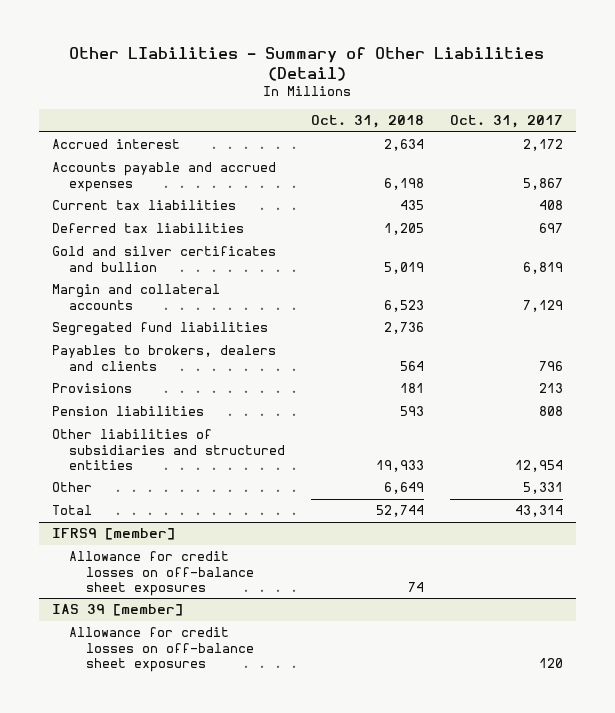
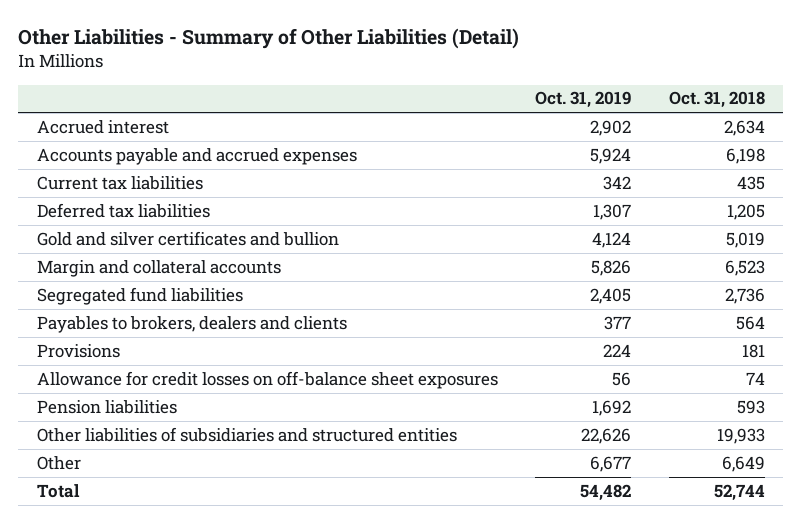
- Other LIabilities - Summary of Other Liabilities (Detail)
+ Other Liabilities - Summary of Other Liabilities (Detail)
- | Oct. 31, 2018 | Oct. 31, 2017
+ | Oct. 31, 2019 | Oct. 31, 2018
+ Allowance for credit losses on off-balance sheet exposures | 56 | 74
- IFRS9 [member]
- Allowance for credit losses on off-balance sheet exposures | 74 |
- IAS 39 [member]
- Allowance for credit losses on off-balance sheet exposures | | 120

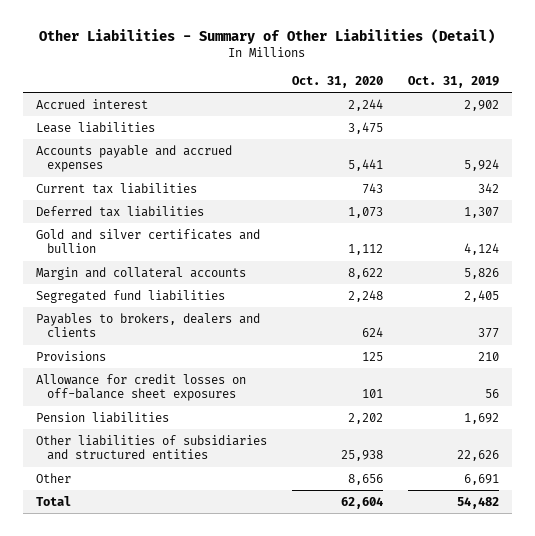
- | Oct. 31, 2019 | Oct. 31, 2018
+ | Oct. 31, 2020 | Oct. 31, 2019
+ Lease liabilities | 3,475 |
- Provisions | 224 | 181
+ Provisions | 125 | 210
- Other | 6,677 | 6,649
+ Other | 8,656 | 6,691

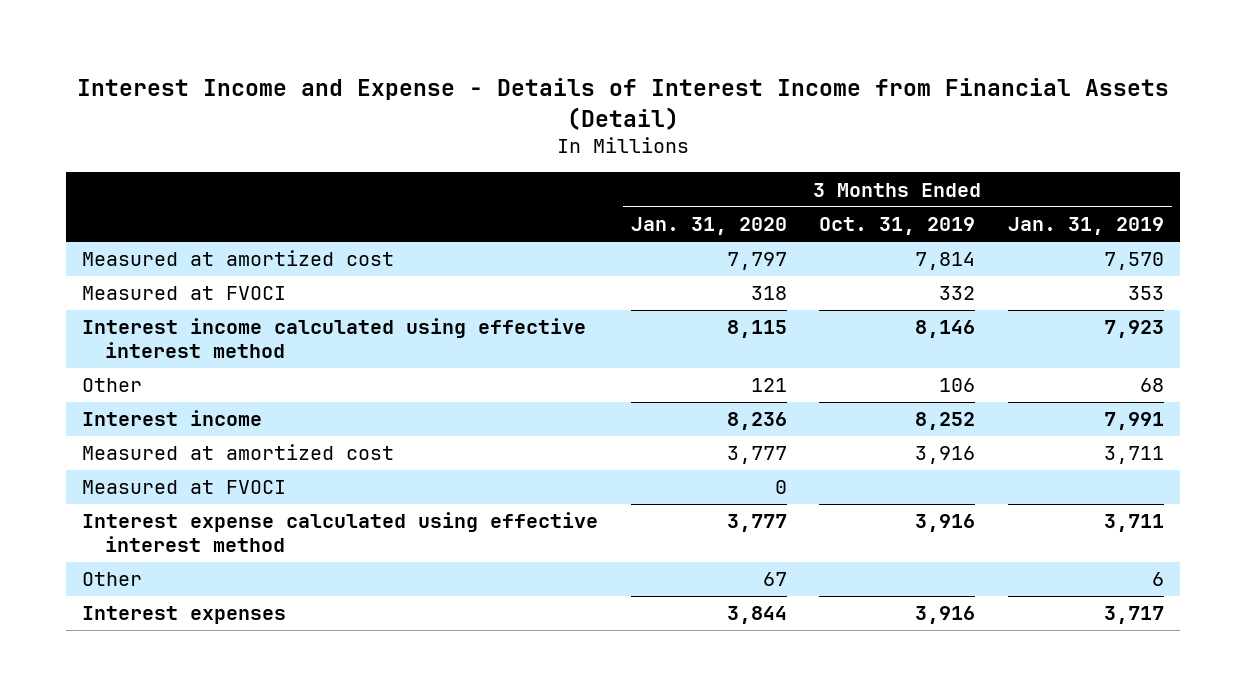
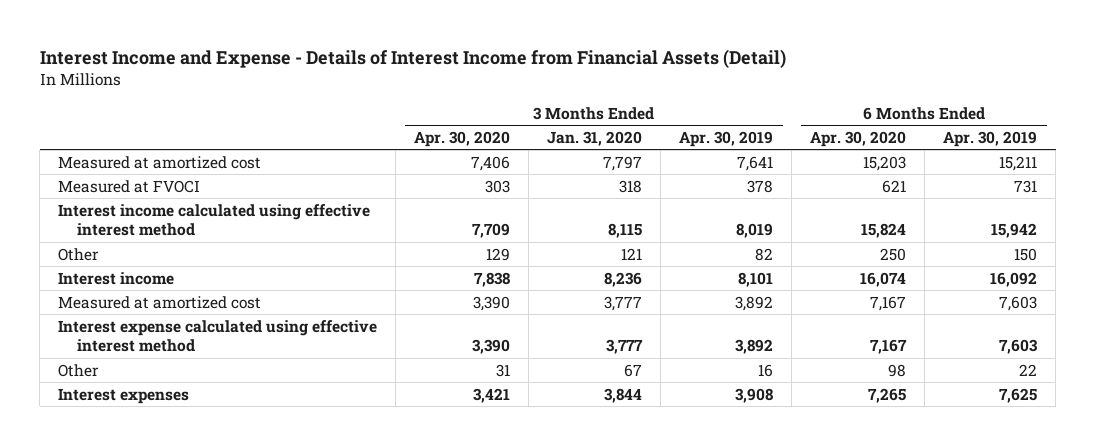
- | 3 Months Ended Jan. 31, 2020 | 3 Months Ended Oct. 31, 2019 | 3 Months Ended Jan. 31, 2019
+ | 3 Months Ended Apr. 30, 2020 | 3 Months Ended Jan. 31, 2020 | 3 Months Ended Apr. 30, 2019 | 6 Months Ended Apr. 30, 2020 | 6 Months Ended Apr. 30, 2019
- Measured at FVOCI | 0 | |

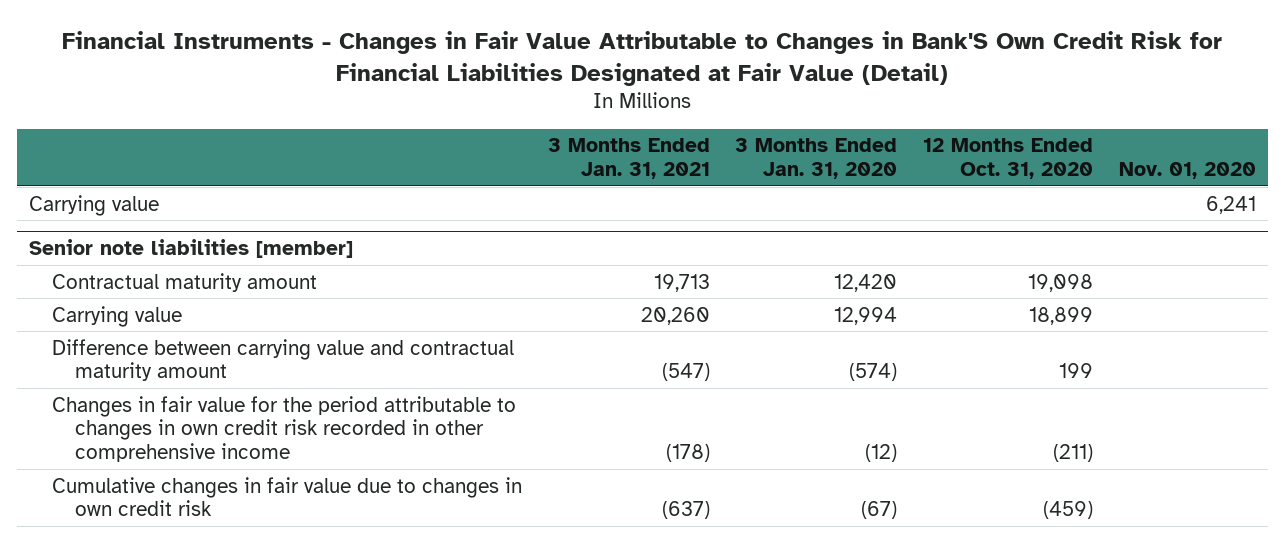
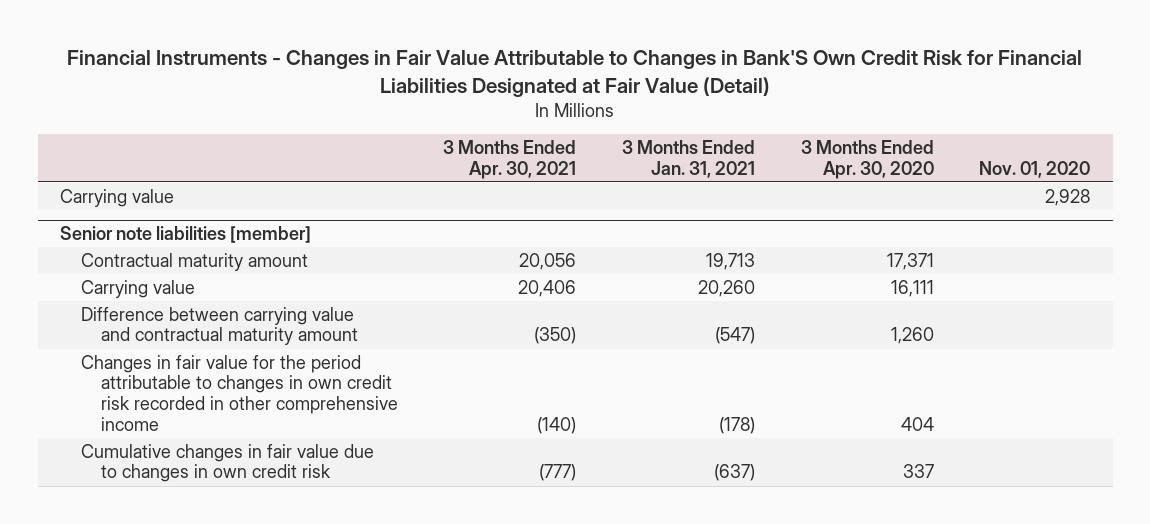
- | 3 Months Ended Jan. 31, 2021 | 3 Months Ended Jan. 31, 2020 | 12 Months Ended Oct. 31, 2020 | Nov. 01, 2020
+ | 3 Months Ended Apr. 30, 2021 | 3 Months Ended Jan. 31, 2021 | 3 Months Ended Apr. 30, 2020 | Nov. 01, 2020
- Carrying value | | | | 6,241
+ Carrying value | | | | 2,928

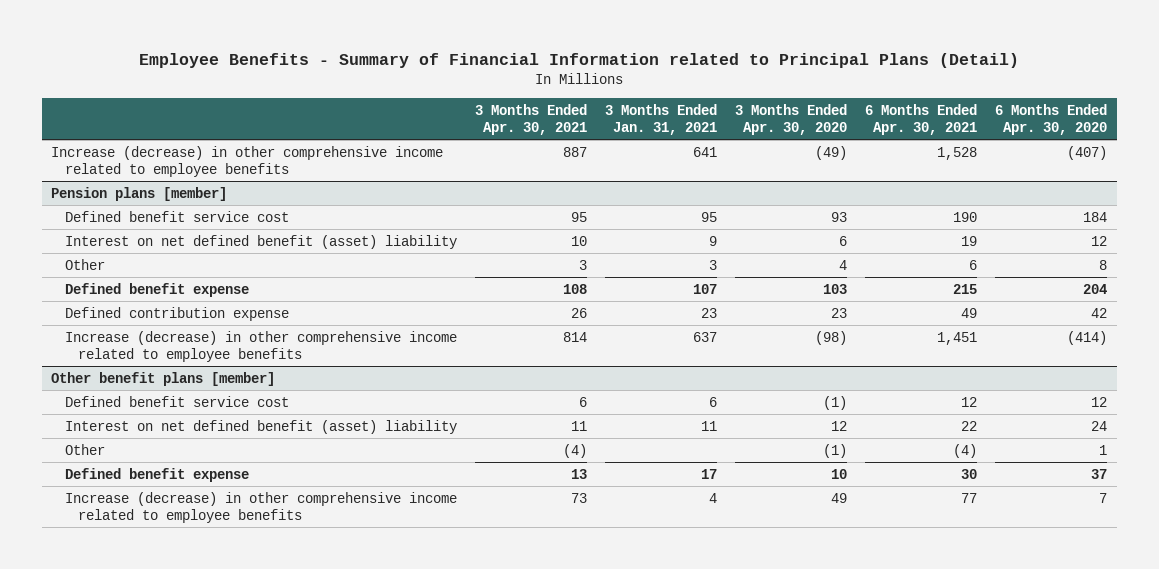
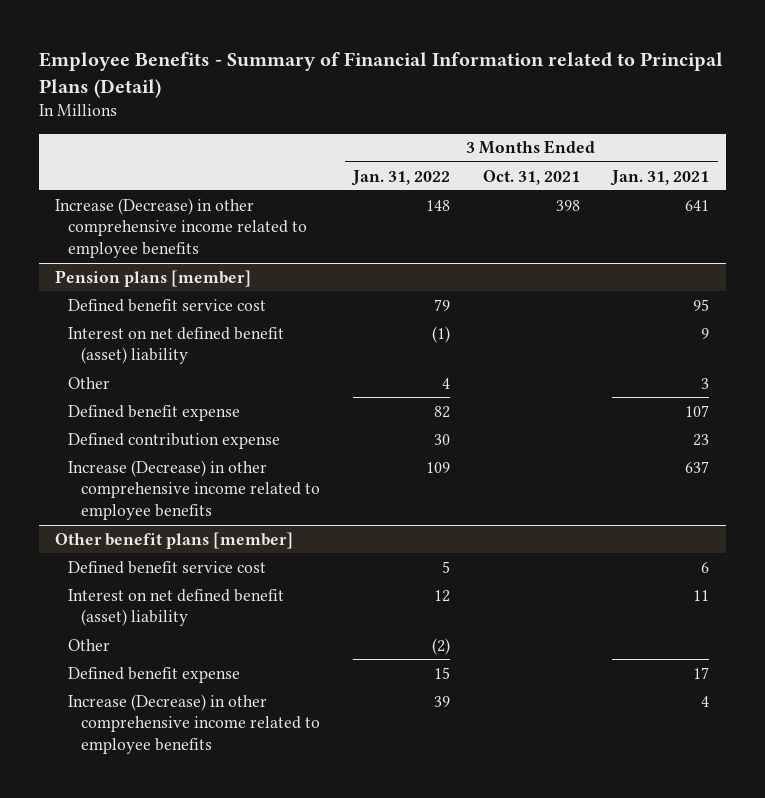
- | 3 Months Ended Apr. 30, 2021 | 3 Months Ended Jan. 31, 2021 | 3 Months Ended Apr. 30, 2020 | 6 Months Ended Apr. 30, 2021 | 6 Months Ended Apr. 30, 2020
+ | 3 Months Ended Jan. 31, 2022 | 3 Months Ended Oct. 31, 2021 | 3 Months Ended Jan. 31, 2021
- Increase (decrease) in other comprehensive income related to employee benefits | 887 | 641 | (49) | 1,528 | (407)
+ Increase (Decrease) in other comprehensive income related to employee benefits | 148 | 398 | 641
@ Pension plans [member]
- Increase (decrease) in other comprehensive income related to employee benefits | 814 | 637 | (98) | 1,451 | (414)
+ Increase (Decrease) in other comprehensive income related to employee benefits | 109 | | 637
@ Other benefit plans [member]
- Increase (decrease) in other comprehensive income related to employee benefits | 73 | 4 | 49 | 77 | 7
+ Increase (Decrease) in other comprehensive income related to employee benefits | 39 | | 4

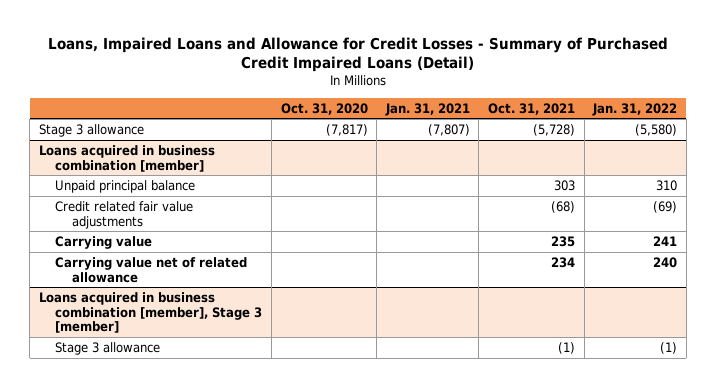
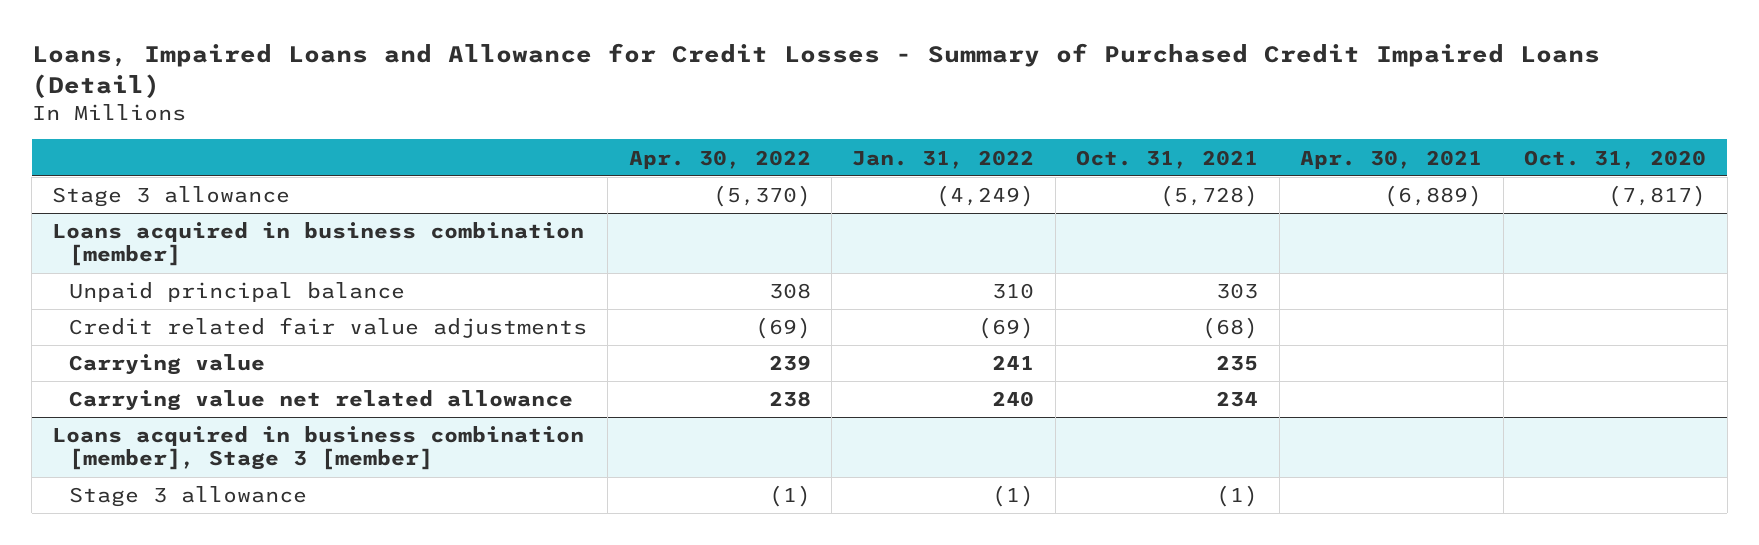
- | Oct. 31, 2020 | Jan. 31, 2021 | Oct. 31, 2021 | Jan. 31, 2022
+ | Apr. 30, 2022 | Jan. 31, 2022 | Oct. 31, 2021 | Apr. 30, 2021 | Oct. 31, 2020
- Stage 3 allowance | (7,817) | (7,807) | (5,728) | (5,580)
+ Stage 3 allowance | (5,370) | (4,249) | (5,728) | (6,889) | (7,817)
@ Loans acquired in business combination [member]
- Carrying value net of related allowance | | | 234 | 240
+ Carrying value net related allowance | 238 | 240 | 234 | |

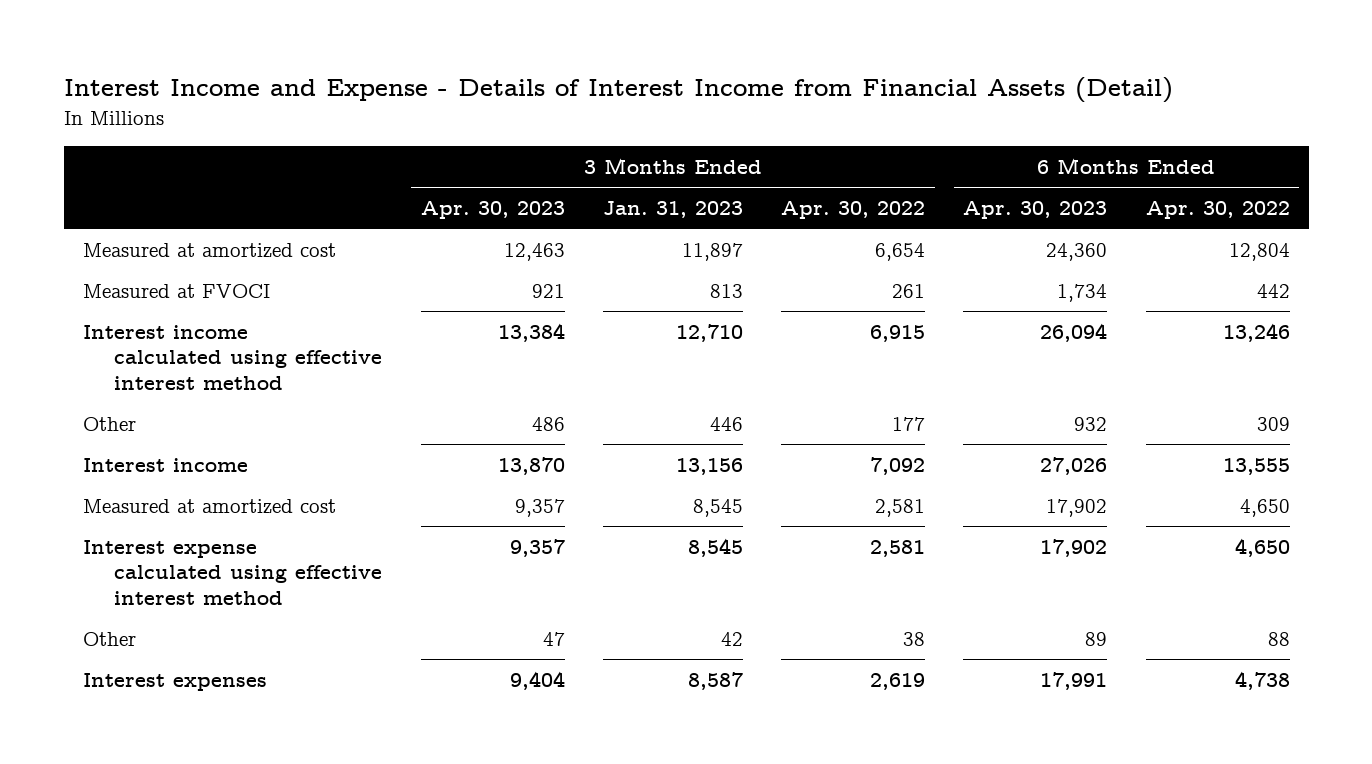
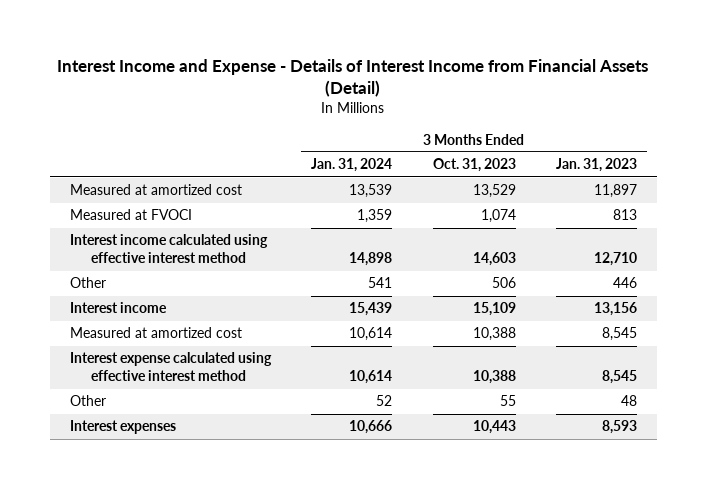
- | 3 Months Ended Apr. 30, 2023 | 3 Months Ended Jan. 31, 2023 | 3 Months Ended Apr. 30, 2022 | 6 Months Ended Apr. 30, 2023 | 6 Months Ended Apr. 30, 2022
+ | 3 Months Ended Jan. 31, 2024 | 3 Months Ended Oct. 31, 2023 | 3 Months Ended Jan. 31, 2023
- Other | 47 | 42 | 38 | 89 | 88
- Interest expenses | 9,404 | 8,587 | 2,619 | 17,991 | 4,738
+ Other | 52 | 55 | 48
+ Interest expenses | 10,666 | 10,443 | 8,593

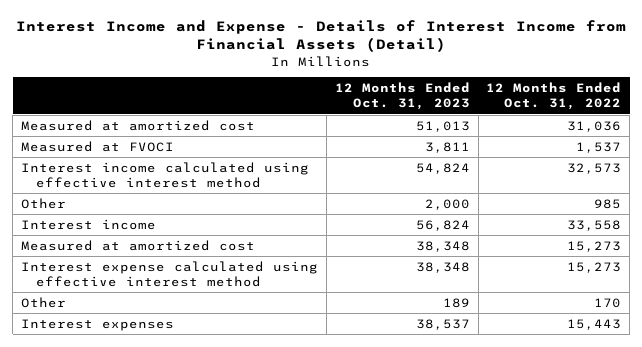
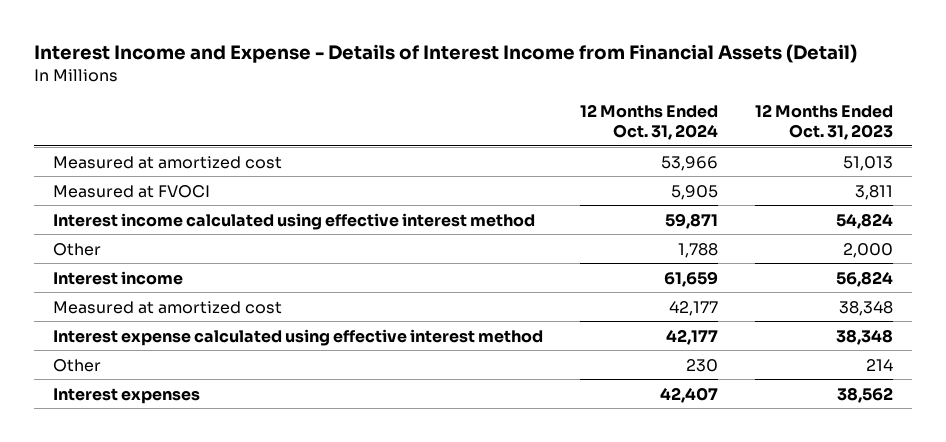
- | 12 Months Ended Oct. 31, 2023 | 12 Months Ended Oct. 31, 2022
+ | 12 Months Ended Oct. 31, 2024 | 12 Months Ended Oct. 31, 2023
- Other | 189 | 170
- Interest expenses | 38,537 | 15,443
+ Other | 230 | 214
+ Interest expenses | 42,407 | 38,562

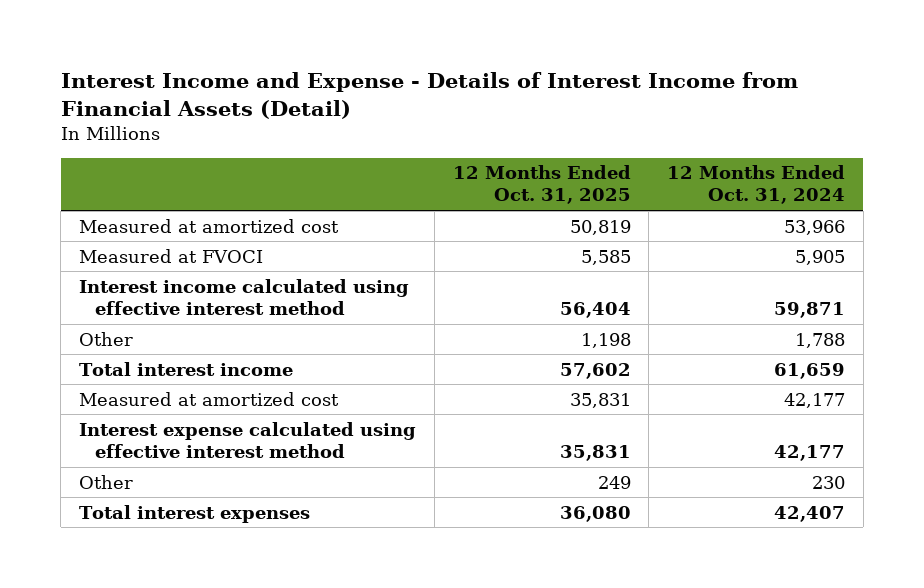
- | 12 Months Ended Oct. 31, 2024 | 12 Months Ended Oct. 31, 2023
+ | 12 Months Ended Oct. 31, 2025 | 12 Months Ended Oct. 31, 2024
- Interest income | 61,659 | 56,824
+ Total interest income | 57,602 | 61,659
- Interest expenses | 42,407 | 38,562
+ Total interest expenses | 36,080 | 42,407

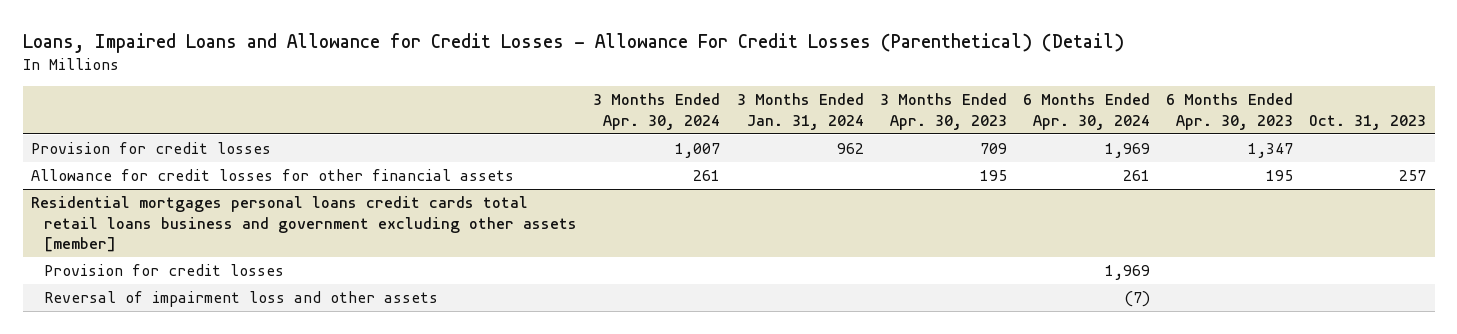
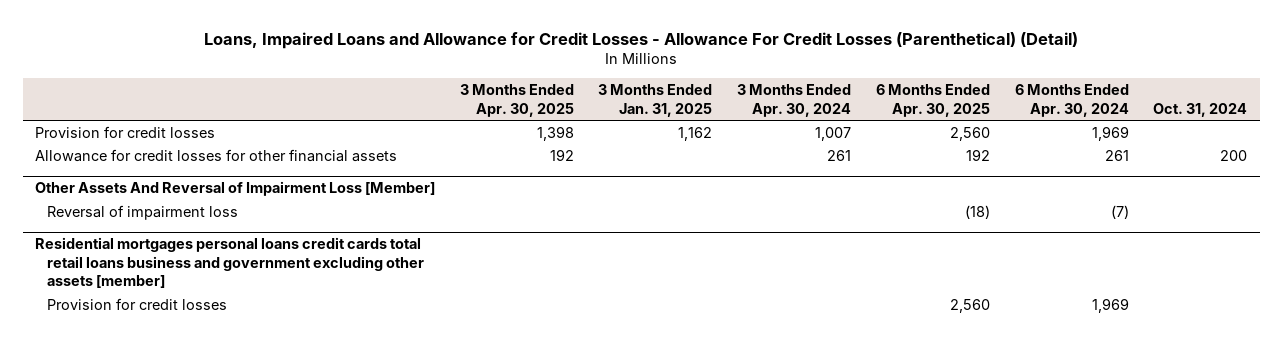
- | 3 Months Ended Apr. 30, 2024 | 3 Months Ended Jan. 31, 2024 | 3 Months Ended Apr. 30, 2023 | 6 Months Ended Apr. 30, 2024 | 6 Months Ended Apr. 30, 2023 | Oct. 31, 2023
+ | 3 Months Ended Apr. 30, 2025 | 3 Months Ended Jan. 31, 2025 | 3 Months Ended Apr. 30, 2024 | 6 Months Ended Apr. 30, 2025 | 6 Months Ended Apr. 30, 2024 | Oct. 31, 2024
+ Other Assets And Reversal of Impairment Loss [Member]
+ Reversal of impairment loss | | | | (18) | (7) |
@ Residential mortgages personal loans credit cards total retail loans business and government excluding other assets [member]
- Reversal of impairment loss and other assets | | | | (7) | |

